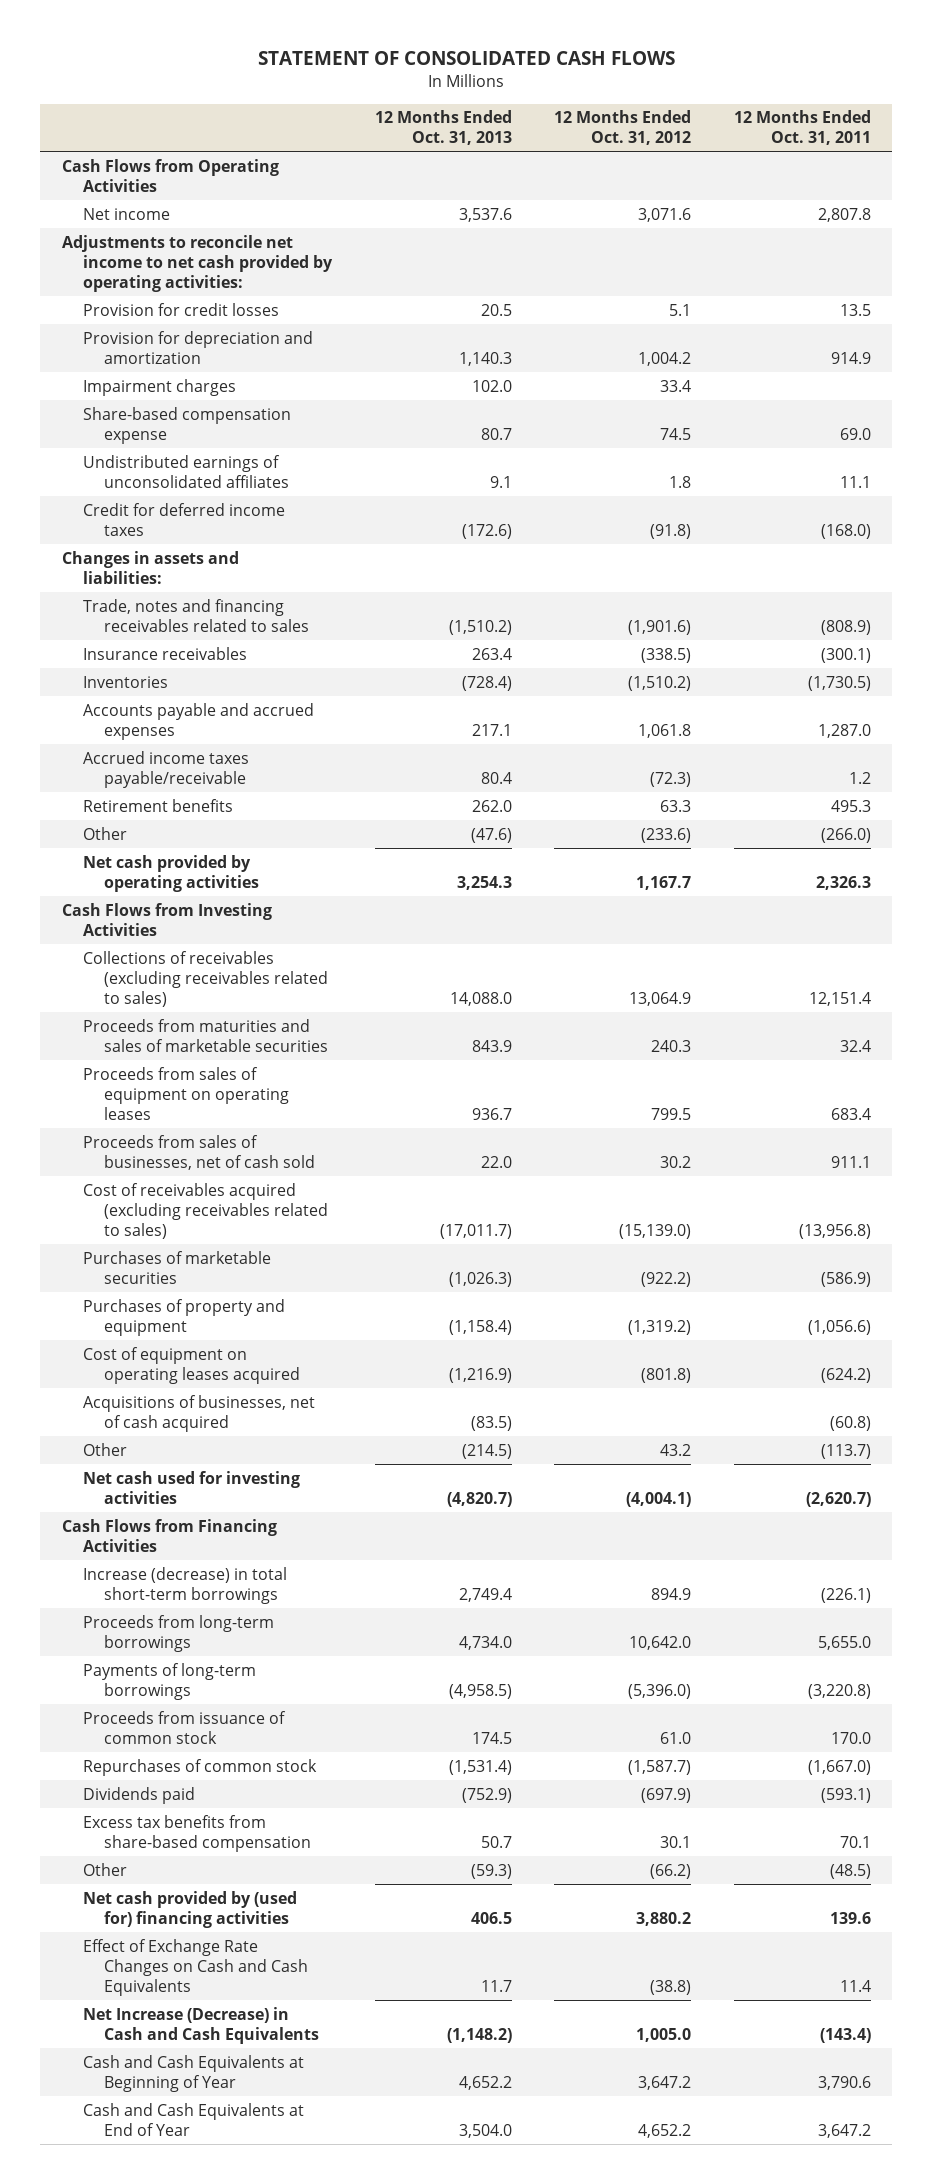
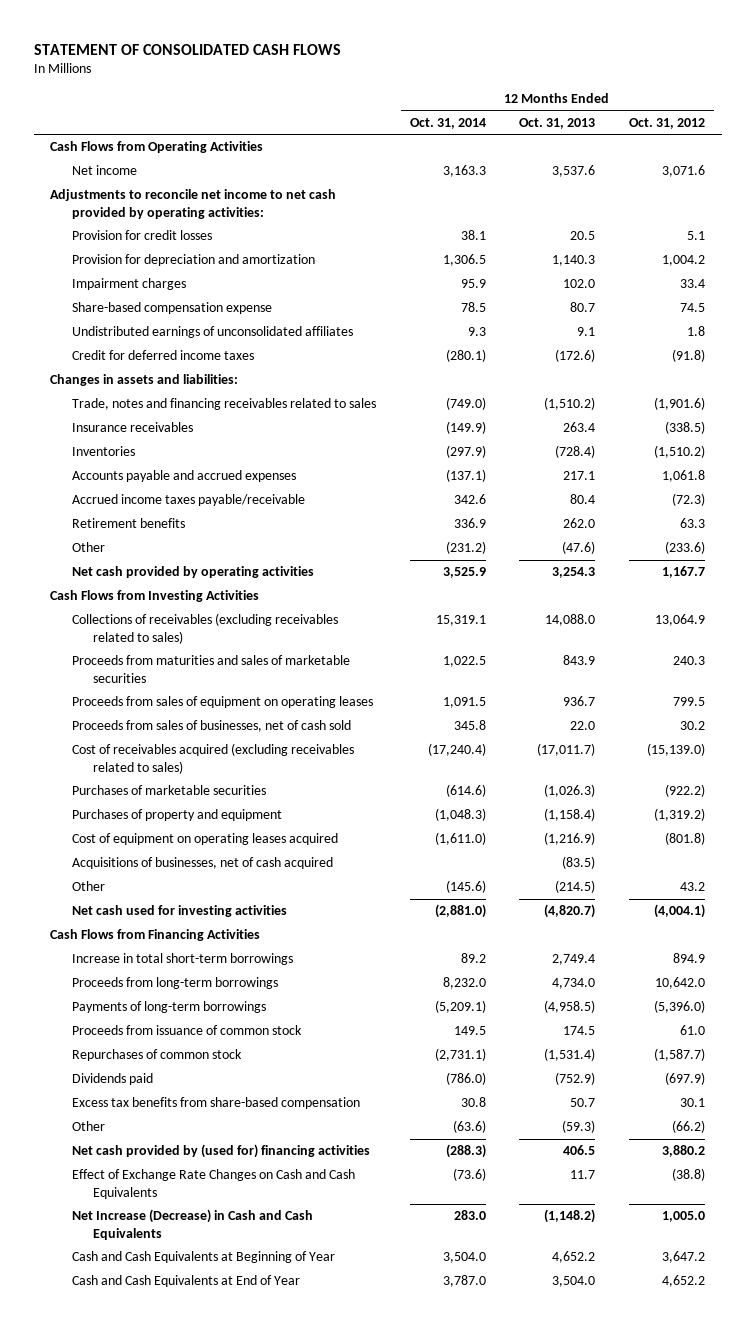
- | 12 Months Ended Oct. 31, 2013 | 12 Months Ended Oct. 31, 2012 | 12 Months Ended Oct. 31, 2011
+ | 12 Months Ended Oct. 31, 2014 | 12 Months Ended Oct. 31, 2013 | 12 Months Ended Oct. 31, 2012
- Increase (decrease) in total short-term borrowings | 2,749.4 | 894.9 | (226.1)
+ Increase in total short-term borrowings | 89.2 | 2,749.4 | 894.9

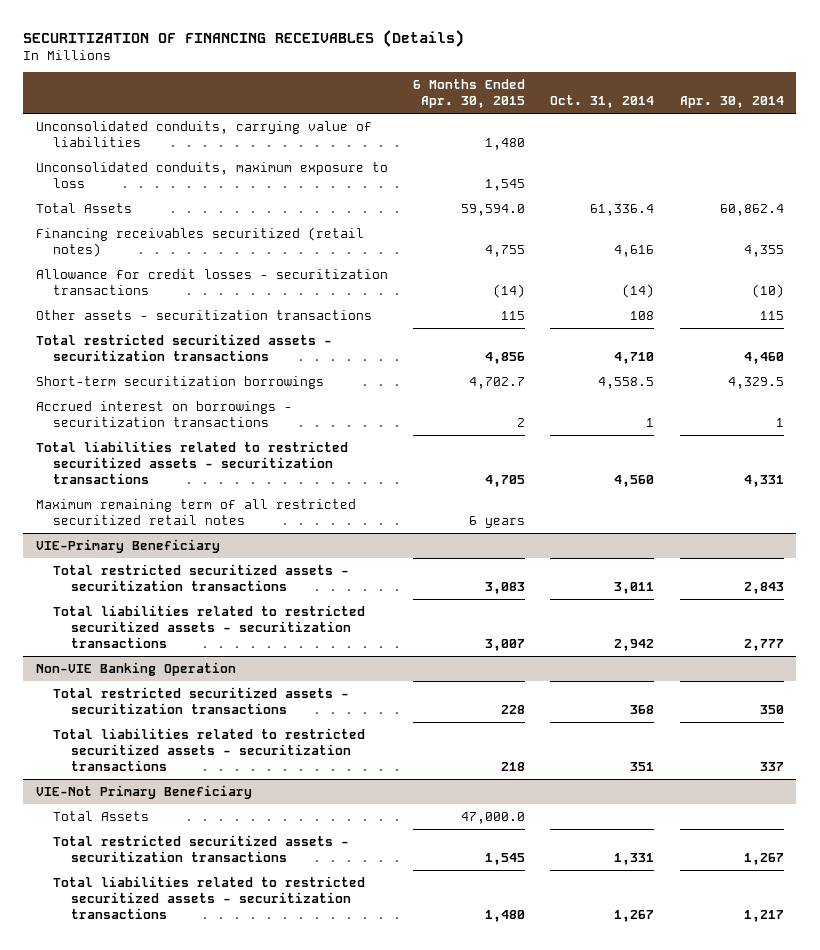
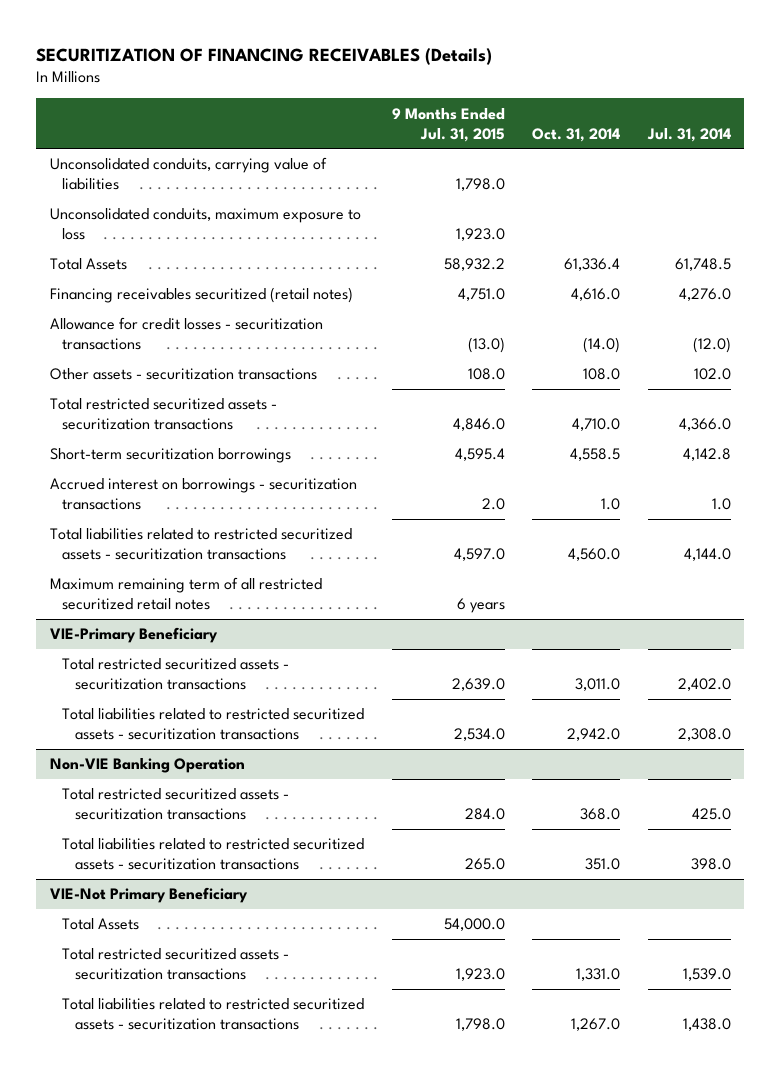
- | 6 Months Ended Apr. 30, 2015 | Oct. 31, 2014 | Apr. 30, 2014
+ | 9 Months Ended Jul. 31, 2015 | Oct. 31, 2014 | Jul. 31, 2014
- Financing receivables securitized (retail notes) | 4,755 | 4,616 | 4,355
- Allowance for credit losses - securitization transactions | (14) | (14) | (10)
- Other assets - securitization transactions | 115 | 108 | 115
- Total restricted securitized assets - securitization transactions | 4,856 | 4,710 | 4,460
+ Financing receivables securitized (retail notes) | 4,751.0 | 4,616.0 | 4,276.0
+ Allowance for credit losses - securitization transactions | (13.0) | (14.0) | (12.0)
+ Other assets - securitization transactions | 108.0 | 108.0 | 102.0
+ Total restricted securitized assets - securitization transactions | 4,846.0 | 4,710.0 | 4,366.0
- Accrued interest on borrowings - securitization transactions | 2 | 1 | 1
- Total liabilities related to restricted securitized assets - securitization transactions | 4,705 | 4,560 | 4,331
+ Accrued interest on borrowings - securitization transactions | 2.0 | 1.0 | 1.0
+ Total liabilities related to restricted securitized assets - securitization transactions | 4,597.0 | 4,560.0 | 4,144.0
@ VIE-Primary Beneficiary
- Total restricted securitized assets - securitization transactions | 3,083 | 3,011 | 2,843
- Total liabilities related to restricted securitized assets - securitization transactions | 3,007 | 2,942 | 2,777
+ Total restricted securitized assets - securitization transactions | 2,639.0 | 3,011.0 | 2,402.0
+ Total liabilities related to restricted securitized assets - securitization transactions | 2,534.0 | 2,942.0 | 2,308.0
@ Non-VIE Banking Operation
- Total restricted securitized assets - securitization transactions | 228 | 368 | 350
- Total liabilities related to restricted securitized assets - securitization transactions | 218 | 351 | 337
+ Total restricted securitized assets - securitization transactions | 284.0 | 368.0 | 425.0
+ Total liabilities related to restricted securitized assets - securitization transactions | 265.0 | 351.0 | 398.0
@ VIE-Not Primary Beneficiary
- Total restricted securitized assets - securitization transactions | 1,545 | 1,331 | 1,267
- Total liabilities related to restricted securitized assets - securitization transactions | 1,480 | 1,267 | 1,217
+ Total restricted securitized assets - securitization transactions | 1,923.0 | 1,331.0 | 1,539.0
+ Total liabilities related to restricted securitized assets - securitization transactions | 1,798.0 | 1,267.0 | 1,438.0

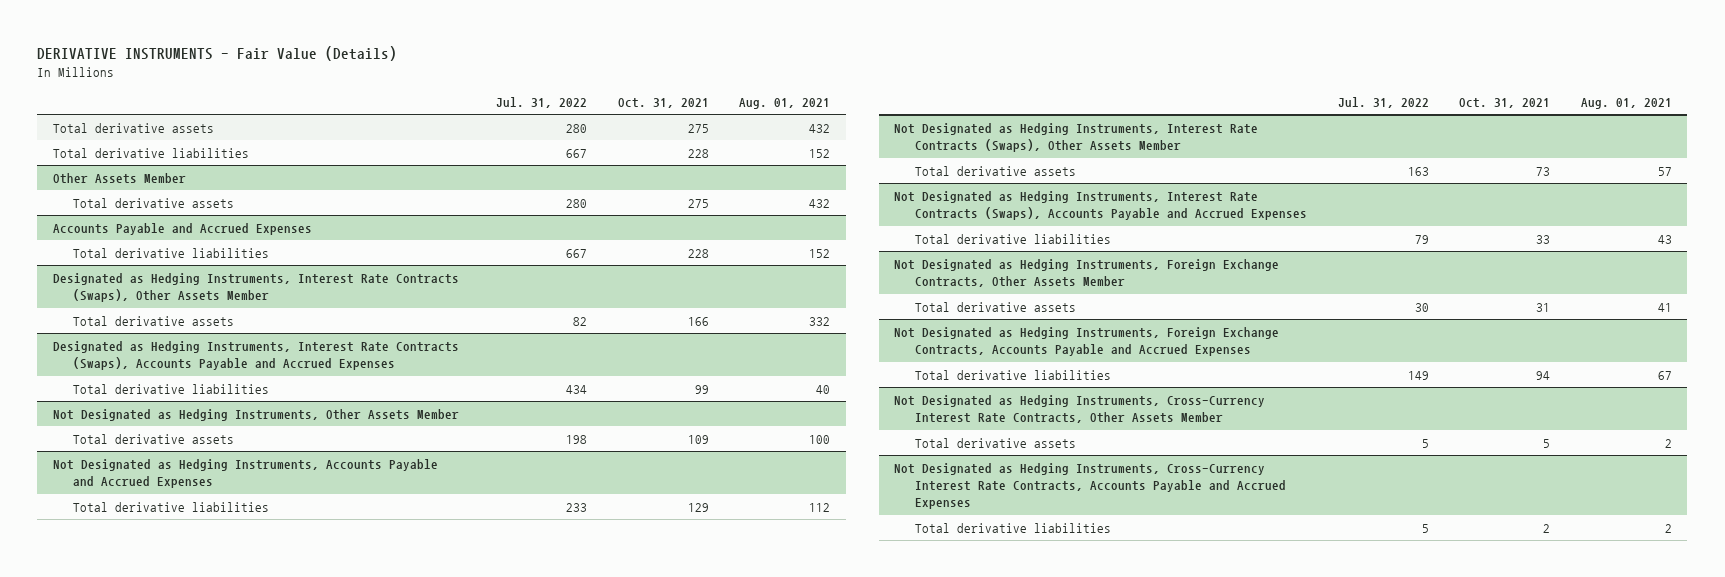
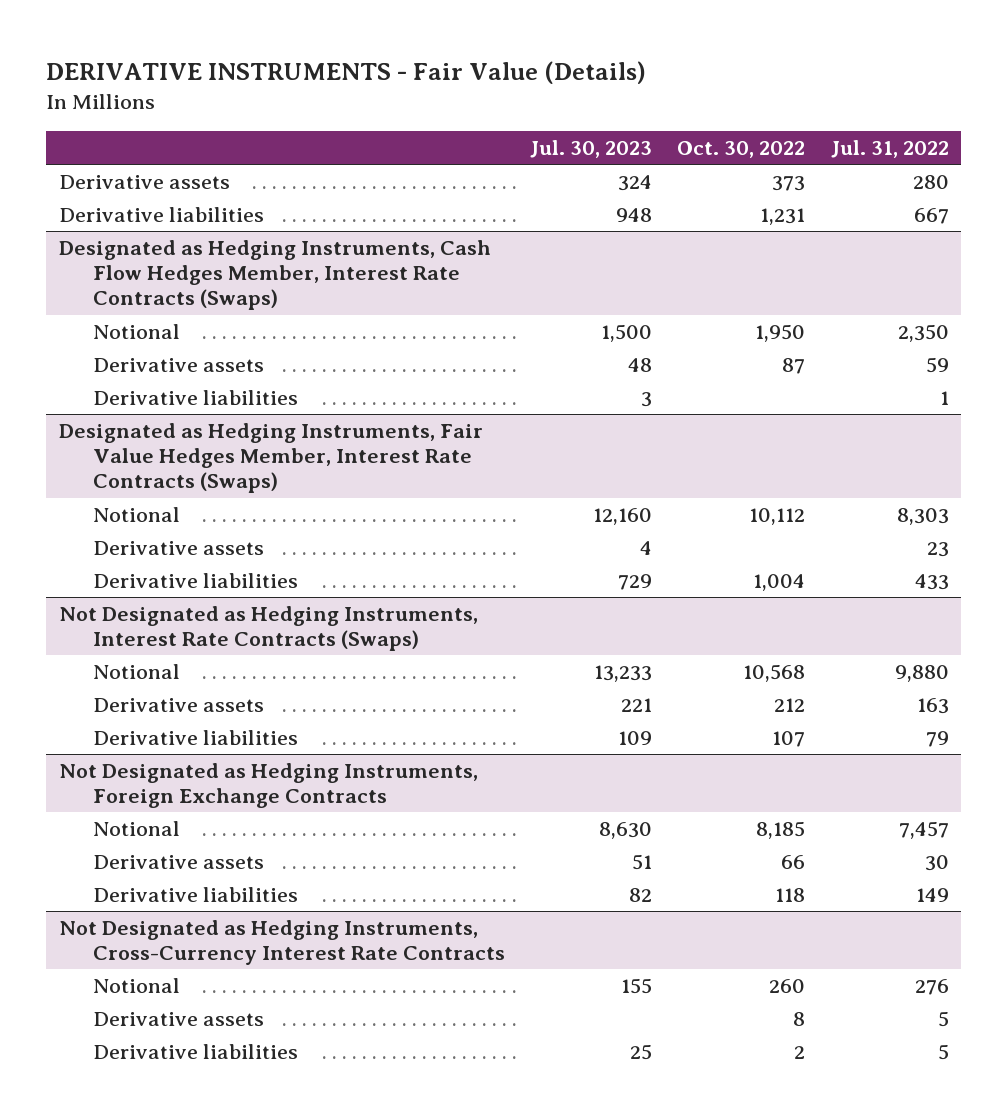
- | Jul. 31, 2022 | Oct. 31, 2021 | Aug. 01, 2021
+ | Jul. 30, 2023 | Oct. 30, 2022 | Jul. 31, 2022
- Total derivative assets | 280 | 275 | 432
- Total derivative liabilities | 667 | 228 | 152
- Other Assets Member
- Total derivative assets | 280 | 275 | 432
- Accounts Payable and Accrued Expenses
- Total derivative liabilities | 667 | 228 | 152
- Designated as Hedging Instruments, Interest Rate Contracts (Swaps), Other Assets Member
- Total derivative assets | 82 | 166 | 332
- Designated as Hedging Instruments, Interest Rate Contracts (Swaps), Accounts Payable and Accrued Expenses
- Total derivative liabilities | 434 | 99 | 40
- Not Designated as Hedging Instruments, Other Assets Member
- Total derivative assets | 198 | 109 | 100
- Not Designated as Hedging Instruments, Accounts Payable and Accrued Expenses
- Total derivative liabilities | 233 | 129 | 112
- Not Designated as Hedging Instruments, Interest Rate Contracts (Swaps), Other Assets Member
- Total derivative assets | 163 | 73 | 57
- Not Designated as Hedging Instruments, Interest Rate Contracts (Swaps), Accounts Payable and Accrued Expenses
- Total derivative liabilities | 79 | 33 | 43
- Not Designated as Hedging Instruments, Foreign Exchange Contracts, Other Assets Member
- Total derivative assets | 30 | 31 | 41
- Not Designated as Hedging Instruments, Foreign Exchange Contracts, Accounts Payable and Accrued Expenses
- Total derivative liabilities | 149 | 94 | 67
- Not Designated as Hedging Instruments, Cross-Currency Interest Rate Contracts, Other Assets Member
- Total derivative assets | 5 | 5 | 2
- Not Designated as Hedging Instruments, Cross-Currency Interest Rate Contracts, Accounts Payable and Accrued Expenses
- Total derivative liabilities | 5 | 2 | 2
+ Derivative assets | 324 | 373 | 280
+ Derivative liabilities | 948 | 1,231 | 667
+ Designated as Hedging Instruments, Cash Flow Hedges Member, Interest Rate Contracts (Swaps)
+ Notional | 1,500 | 1,950 | 2,350
+ Derivative assets | 48 | 87 | 59
+ Derivative liabilities | 3 | | 1
+ Designated as Hedging Instruments, Fair Value Hedges Member, Interest Rate Contracts (Swaps)
+ Notional | 12,160 | 10,112 | 8,303
+ Derivative assets | 4 | | 23
+ Derivative liabilities | 729 | 1,004 | 433
+ Not Designated as Hedging Instruments, Interest Rate Contracts (Swaps)
+ Notional | 13,233 | 10,568 | 9,880
+ Derivative assets | 221 | 212 | 163
+ Derivative liabilities | 109 | 107 | 79
+ Not Designated as Hedging Instruments, Foreign Exchange Contracts
+ Notional | 8,630 | 8,185 | 7,457
+ Derivative assets | 51 | 66 | 30
+ Derivative liabilities | 82 | 118 | 149
+ Not Designated as Hedging Instruments, Cross-Currency Interest Rate Contracts
+ Notional | 155 | 260 | 276
+ Derivative assets | | 8 | 5
+ Derivative liabilities | 25 | 2 | 5

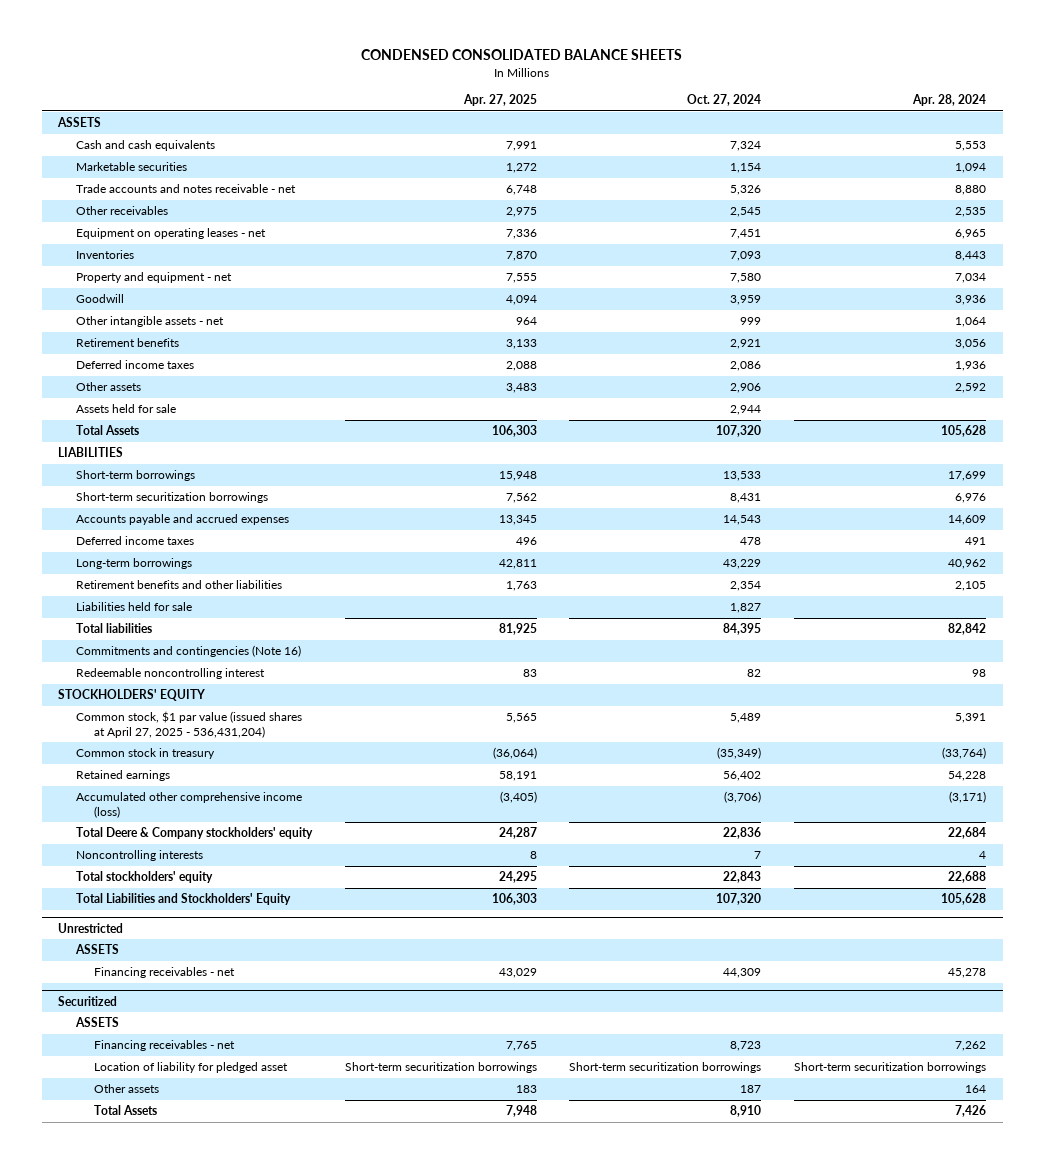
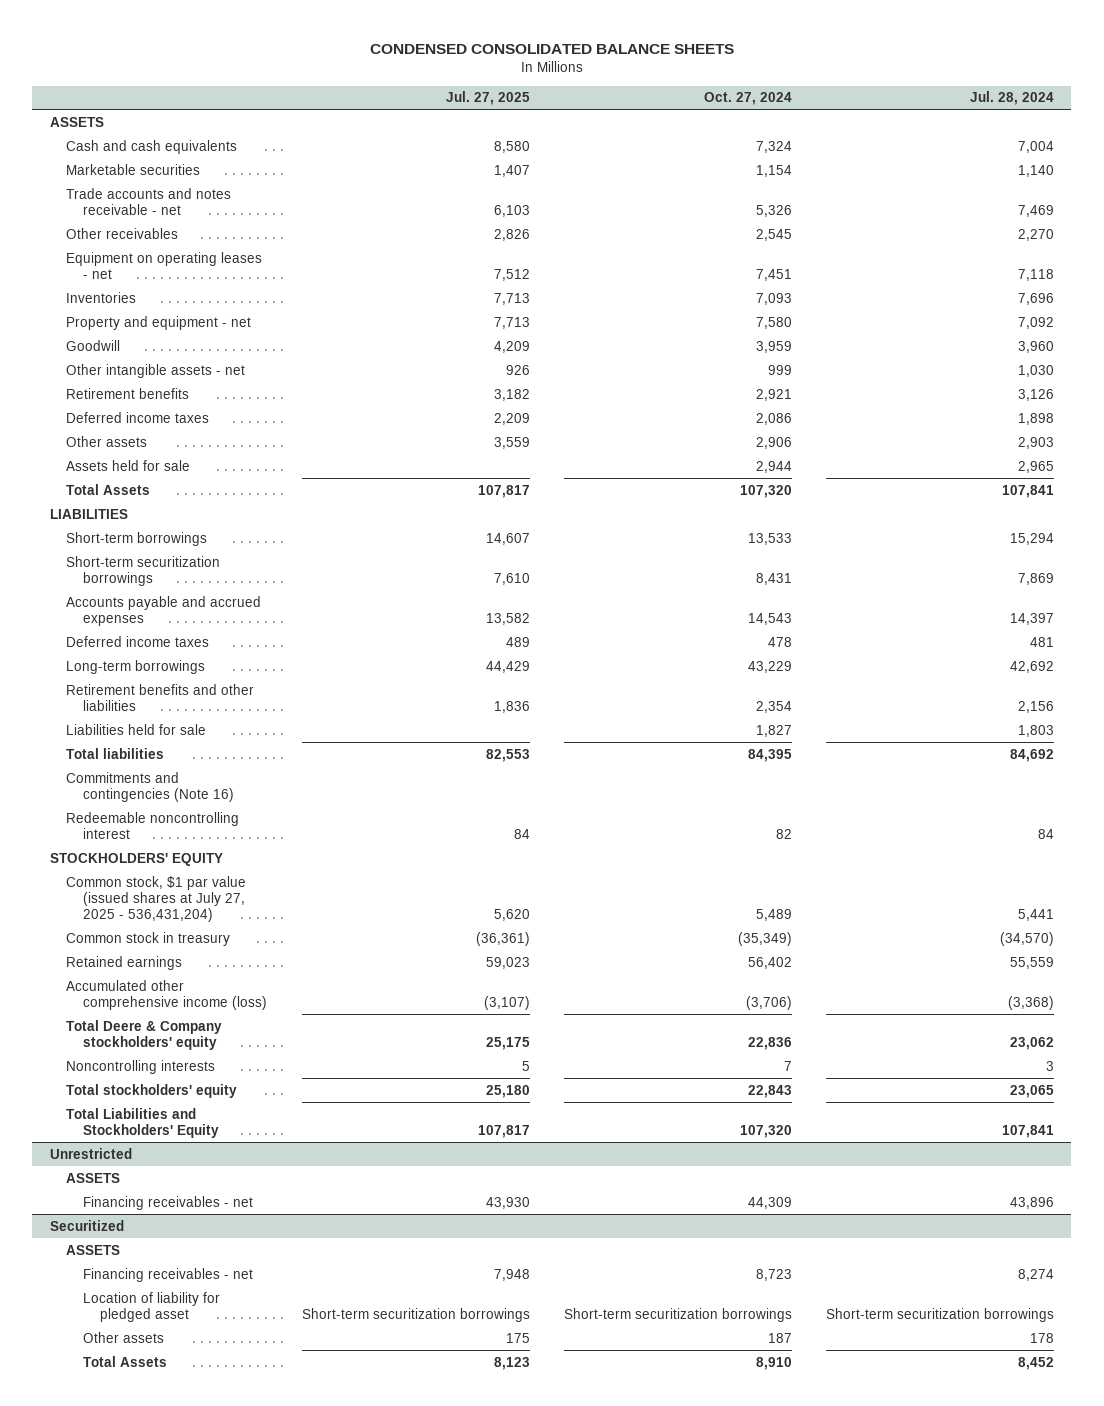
- | Apr. 27, 2025 | Oct. 27, 2024 | Apr. 28, 2024
+ | Jul. 27, 2025 | Oct. 27, 2024 | Jul. 28, 2024
- Common stock, $1 par value (issued shares at April 27, 2025 - 536,431,204) | 5,565 | 5,489 | 5,391
+ Common stock, $1 par value (issued shares at July 27, 2025 - 536,431,204) | 5,620 | 5,489 | 5,441

